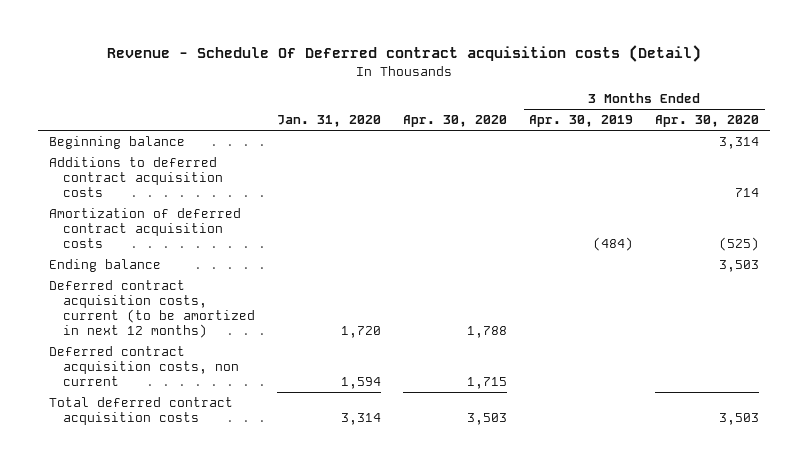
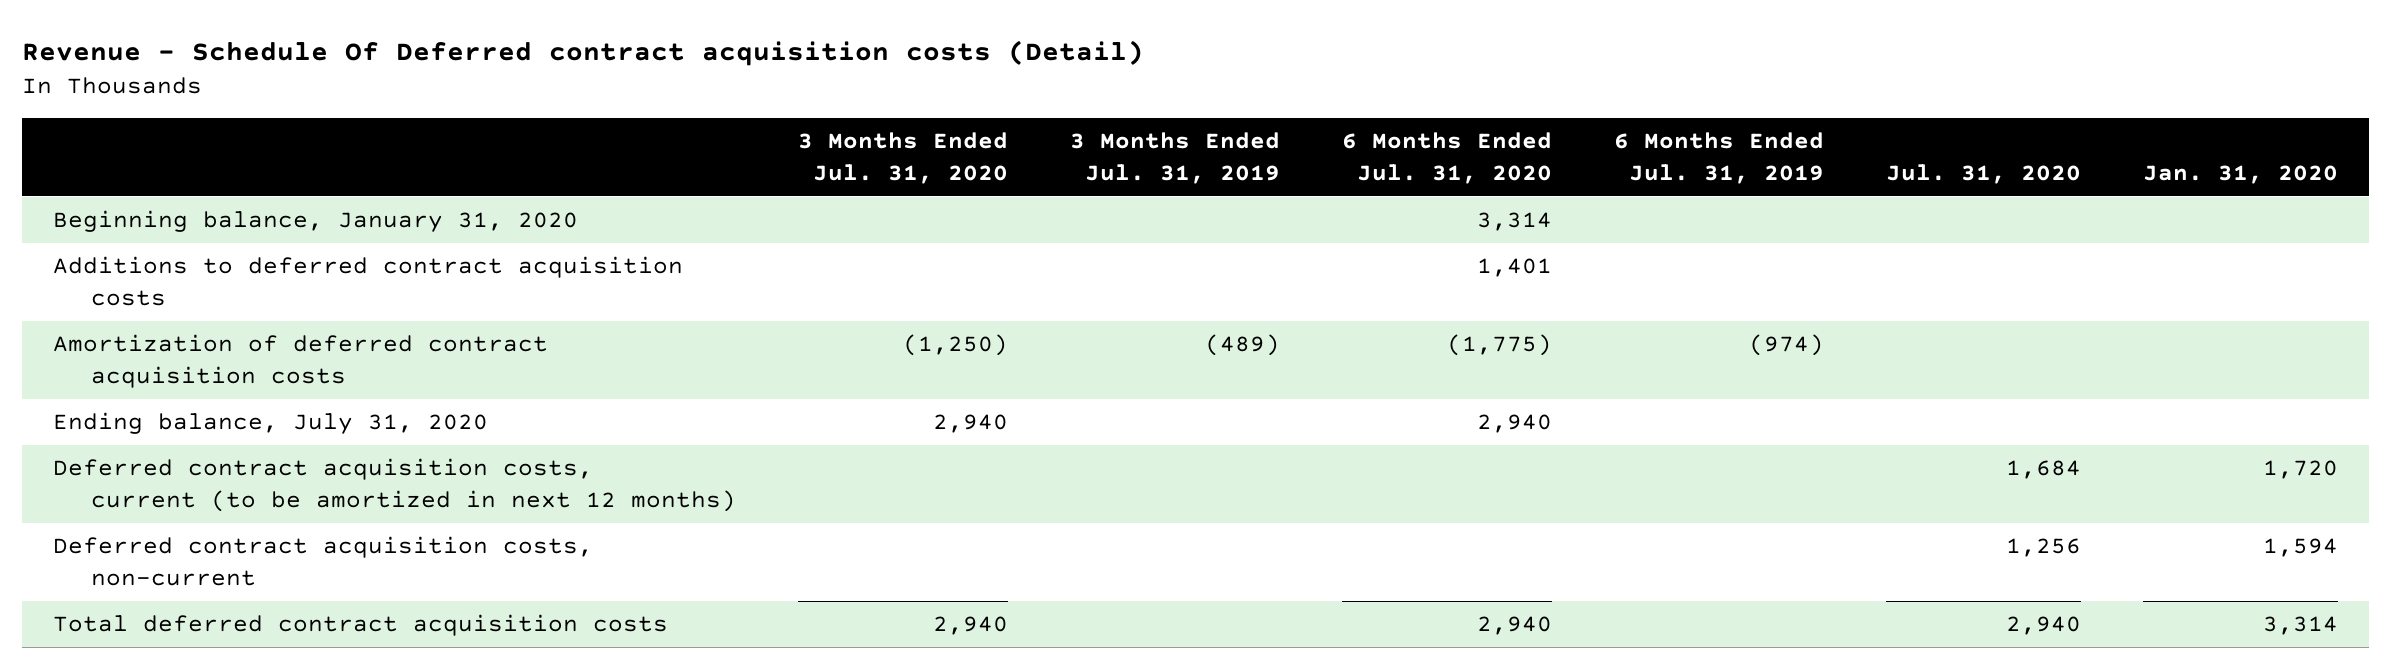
- | Jan. 31, 2020 | Apr. 30, 2020 | 3 Months Ended Apr. 30, 2019 | 3 Months Ended Apr. 30, 2020
+ | 3 Months Ended Jul. 31, 2020 | 3 Months Ended Jul. 31, 2019 | 6 Months Ended Jul. 31, 2020 | 6 Months Ended Jul. 31, 2019 | Jul. 31, 2020 | Jan. 31, 2020
- Beginning balance | | | | 3,314
+ Beginning balance, January 31, 2020 | | | 3,314 | | |
- Ending balance | | | | 3,503
+ Ending balance, July 31, 2020 | 2,940 | | 2,940 | | |
- Deferred contract acquisition costs, non current | 1,594 | 1,715 | |
+ Deferred contract acquisition costs, non-current | | | | | 1,256 | 1,594

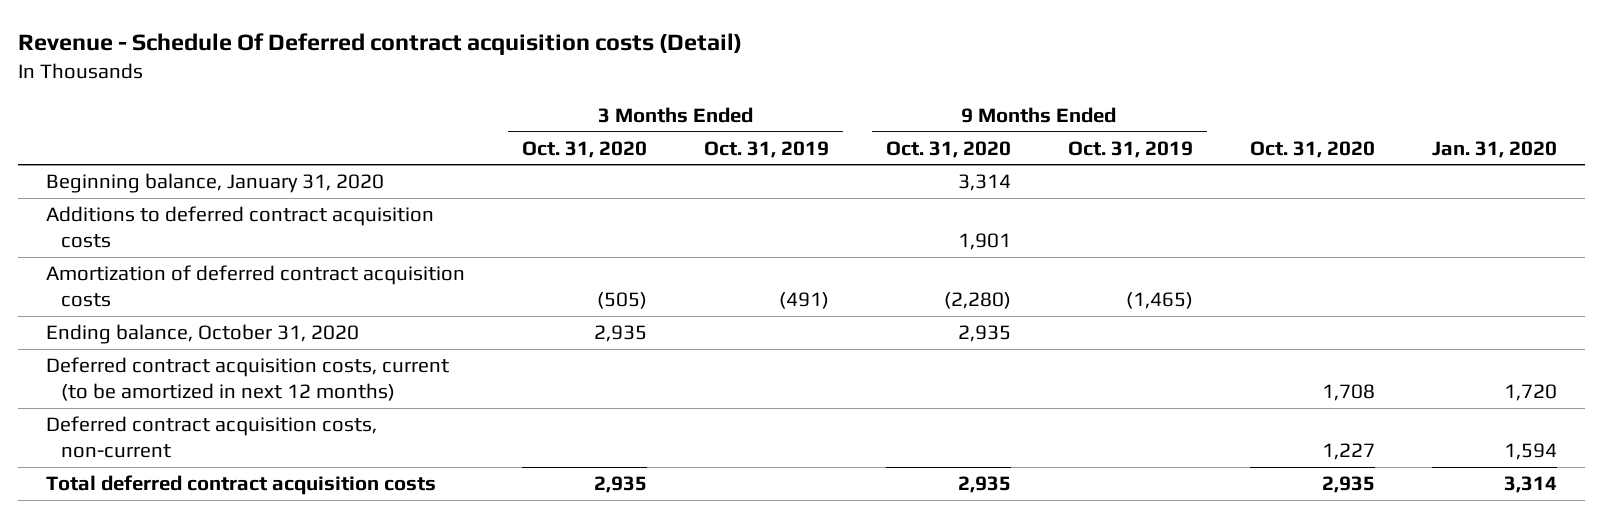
- | 3 Months Ended Jul. 31, 2020 | 3 Months Ended Jul. 31, 2019 | 6 Months Ended Jul. 31, 2020 | 6 Months Ended Jul. 31, 2019 | Jul. 31, 2020 | Jan. 31, 2020
+ | 3 Months Ended Oct. 31, 2020 | 3 Months Ended Oct. 31, 2019 | 9 Months Ended Oct. 31, 2020 | 9 Months Ended Oct. 31, 2019 | Oct. 31, 2020 | Jan. 31, 2020
- Ending balance, July 31, 2020 | 2,940 | | 2,940 | | |
+ Ending balance, October 31, 2020 | 2,935 | | 2,935 | | |

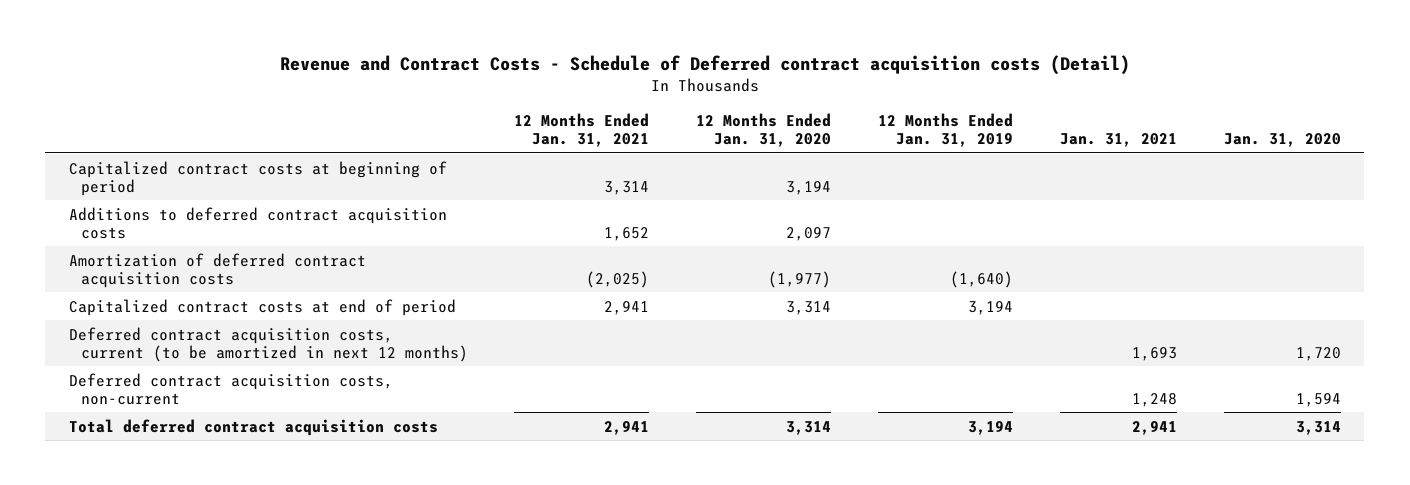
- Revenue - Schedule Of Deferred contract acquisition costs (Detail)
+ Revenue and Contract Costs - Schedule of Deferred contract acquisition costs (Detail)
- | 3 Months Ended Oct. 31, 2020 | 3 Months Ended Oct. 31, 2019 | 9 Months Ended Oct. 31, 2020 | 9 Months Ended Oct. 31, 2019 | Oct. 31, 2020 | Jan. 31, 2020
+ | 12 Months Ended Jan. 31, 2021 | 12 Months Ended Jan. 31, 2020 | 12 Months Ended Jan. 31, 2019 | Jan. 31, 2021 | Jan. 31, 2020
- Beginning balance, January 31, 2020 | | | 3,314 | | |
+ Capitalized contract costs at beginning of period | 3,314 | 3,194 | | |
- Ending balance, October 31, 2020 | 2,935 | | 2,935 | | |
+ Capitalized contract costs at end of period | 2,941 | 3,314 | 3,194 | |

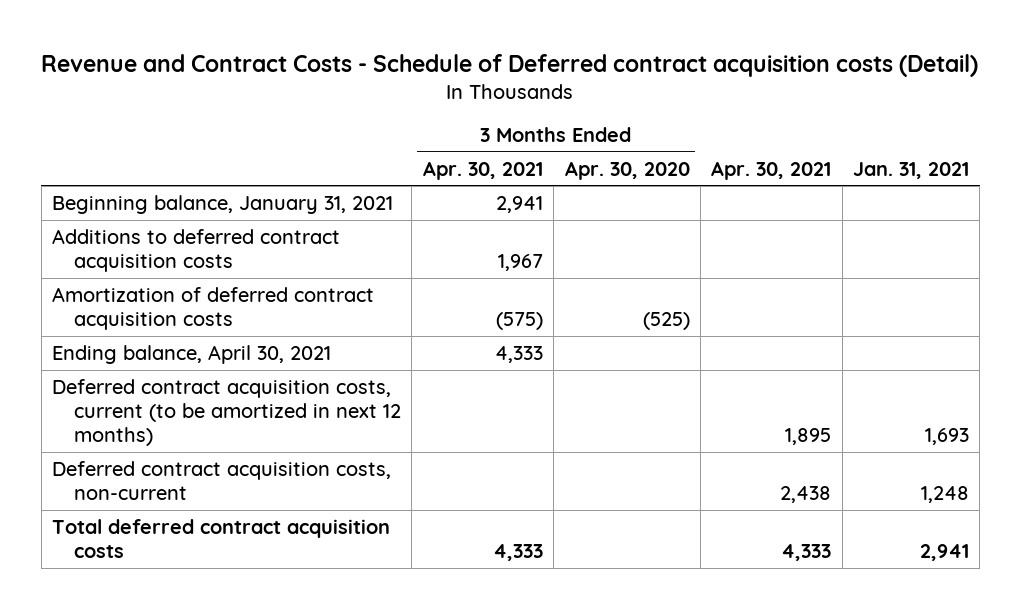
- | 12 Months Ended Jan. 31, 2021 | 12 Months Ended Jan. 31, 2020 | 12 Months Ended Jan. 31, 2019 | Jan. 31, 2021 | Jan. 31, 2020
+ | 3 Months Ended Apr. 30, 2021 | 3 Months Ended Apr. 30, 2020 | Apr. 30, 2021 | Jan. 31, 2021
- Capitalized contract costs at beginning of period | 3,314 | 3,194 | | |
+ Beginning balance, January 31, 2021 | 2,941 | | |
- Capitalized contract costs at end of period | 2,941 | 3,314 | 3,194 | |
+ Ending balance, April 30, 2021 | 4,333 | | |

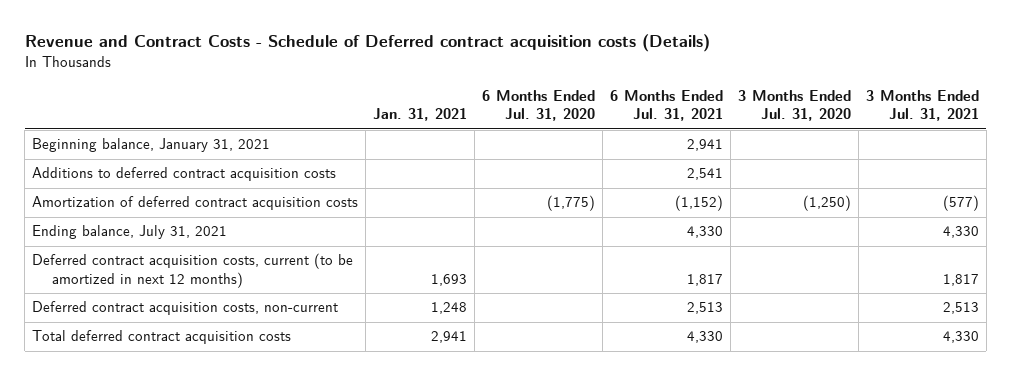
- Revenue and Contract Costs - Schedule of Deferred contract acquisition costs (Detail)
+ Revenue and Contract Costs - Schedule of Deferred contract acquisition costs (Details)
- | 3 Months Ended Apr. 30, 2021 | 3 Months Ended Apr. 30, 2020 | Apr. 30, 2021 | Jan. 31, 2021
+ | Jan. 31, 2021 | 6 Months Ended Jul. 31, 2020 | 6 Months Ended Jul. 31, 2021 | 3 Months Ended Jul. 31, 2020 | 3 Months Ended Jul. 31, 2021
- Ending balance, April 30, 2021 | 4,333 | | |
+ Ending balance, July 31, 2021 | | | 4,330 | | 4,330

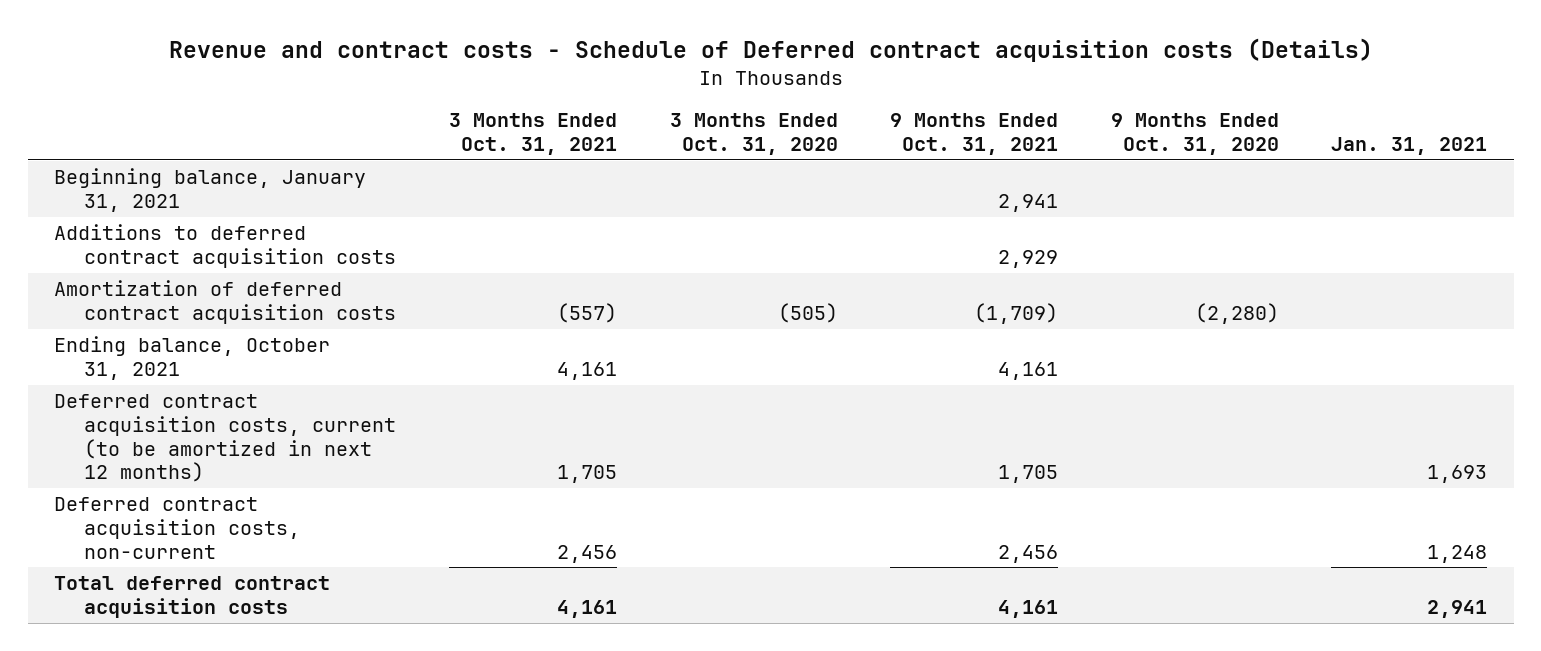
- Revenue and Contract Costs - Schedule of Deferred contract acquisition costs (Details)
+ Revenue and contract costs - Schedule of Deferred contract acquisition costs (Details)
- | Jan. 31, 2021 | 6 Months Ended Jul. 31, 2020 | 6 Months Ended Jul. 31, 2021 | 3 Months Ended Jul. 31, 2020 | 3 Months Ended Jul. 31, 2021
+ | 3 Months Ended Oct. 31, 2021 | 3 Months Ended Oct. 31, 2020 | 9 Months Ended Oct. 31, 2021 | 9 Months Ended Oct. 31, 2020 | Jan. 31, 2021
- Ending balance, July 31, 2021 | | | 4,330 | | 4,330
+ Ending balance, October 31, 2021 | 4,161 | | 4,161 | |

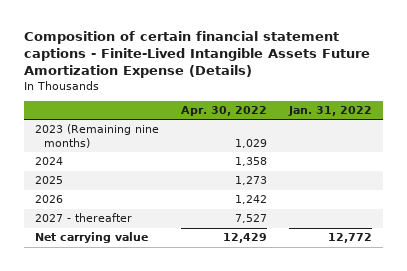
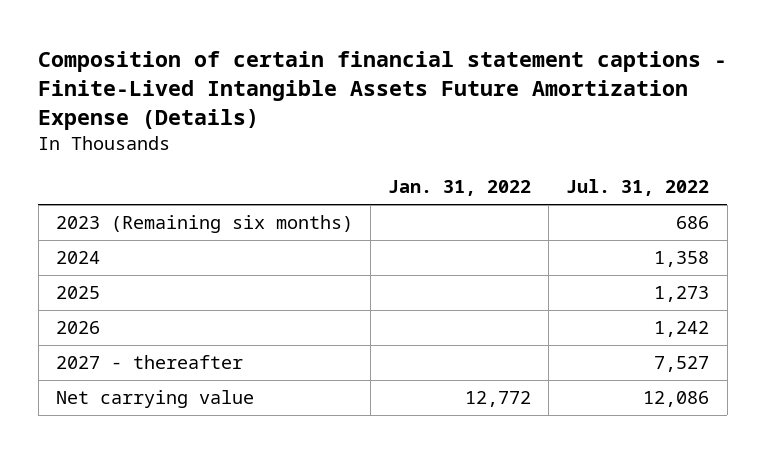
- | Apr. 30, 2022 | Jan. 31, 2022
+ | Jan. 31, 2022 | Jul. 31, 2022
- 2023 (Remaining nine months) | 1,029 |
+ 2023 (Remaining six months) | | 686

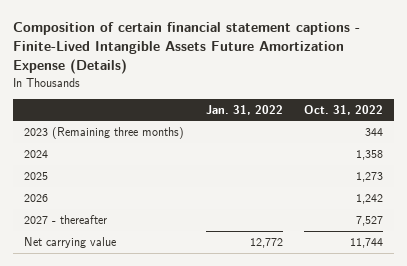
- | Jan. 31, 2022 | Jul. 31, 2022
+ | Jan. 31, 2022 | Oct. 31, 2022
- 2023 (Remaining six months) | | 686
+ 2023 (Remaining three months) | | 344

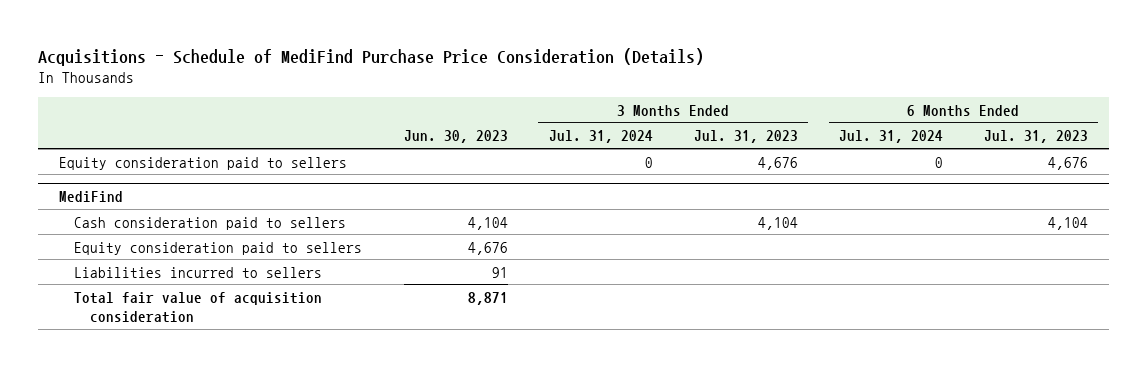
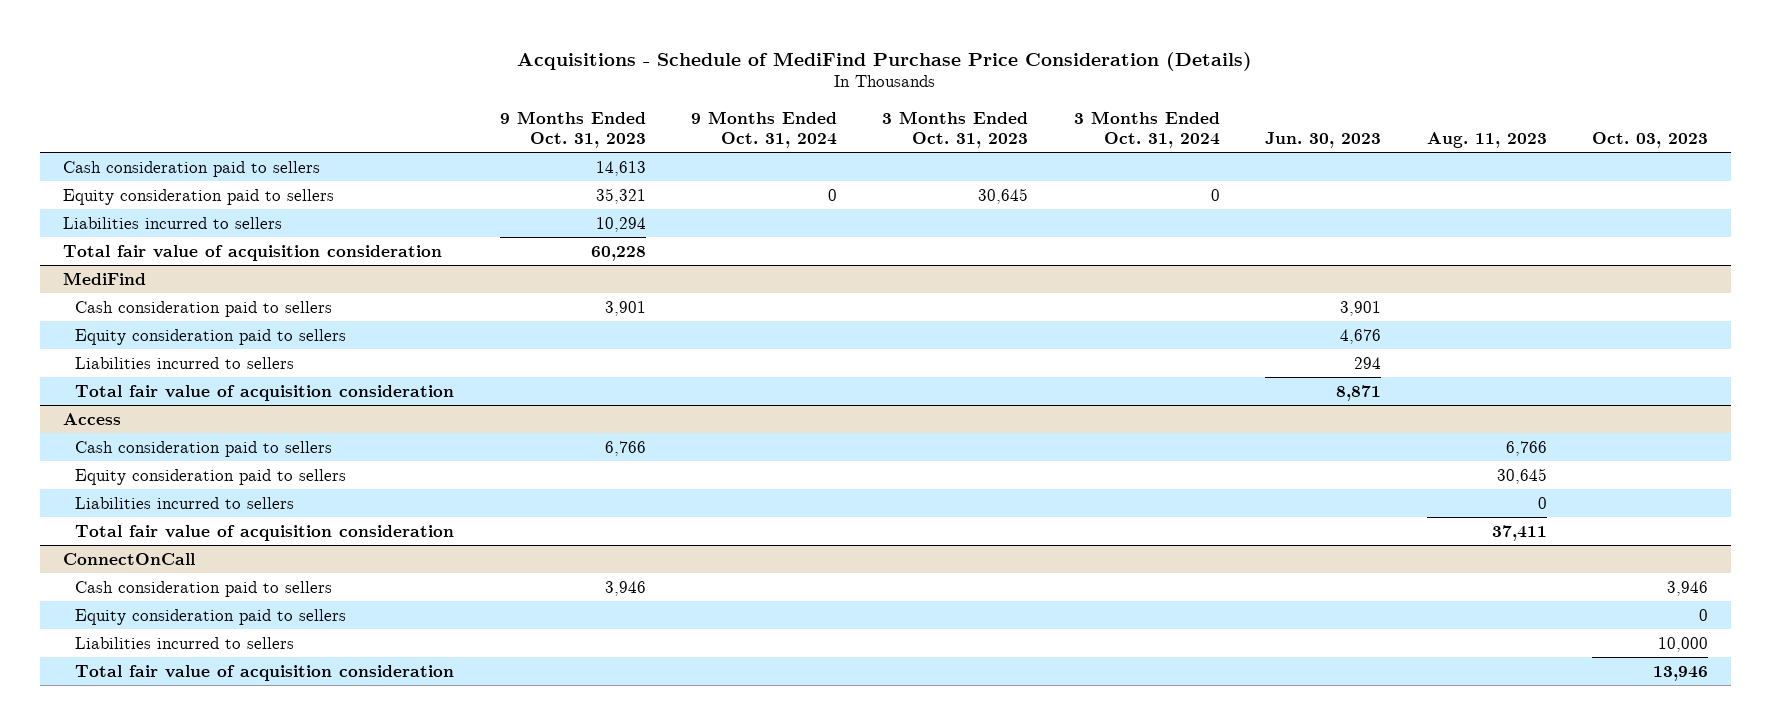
- | Jun. 30, 2023 | 3 Months Ended Jul. 31, 2024 | 3 Months Ended Jul. 31, 2023 | 6 Months Ended Jul. 31, 2024 | 6 Months Ended Jul. 31, 2023
+ | 9 Months Ended Oct. 31, 2023 | 9 Months Ended Oct. 31, 2024 | 3 Months Ended Oct. 31, 2023 | 3 Months Ended Oct. 31, 2024 | Jun. 30, 2023 | Aug. 11, 2023 | Oct. 03, 2023
+ Cash consideration paid to sellers | 14,613 | | | | | |
+ Liabilities incurred to sellers | 10,294 | | | | | |
+ Total fair value of acquisition consideration | 60,228 | | | | | |
@ MediFind
- Cash consideration paid to sellers | 4,104 | | 4,104 | | 4,104
+ Cash consideration paid to sellers | 3,901 | | | | 3,901 | |
- Liabilities incurred to sellers | 91 | | | |
+ Liabilities incurred to sellers | | | | | 294 | |
+ Access
+ Cash consideration paid to sellers | 6,766 | | | | | 6,766 |
+ Equity consideration paid to sellers | | | | | | 30,645 |
+ Liabilities incurred to sellers | | | | | | 0 |
+ Total fair value of acquisition consideration | | | | | | 37,411 |
+ ConnectOnCall
+ Cash consideration paid to sellers | 3,946 | | | | | | 3,946
+ Equity consideration paid to sellers | | | | | | | 0
+ Liabilities incurred to sellers | | | | | | | 10,000
+ Total fair value of acquisition consideration | | | | | | | 13,946

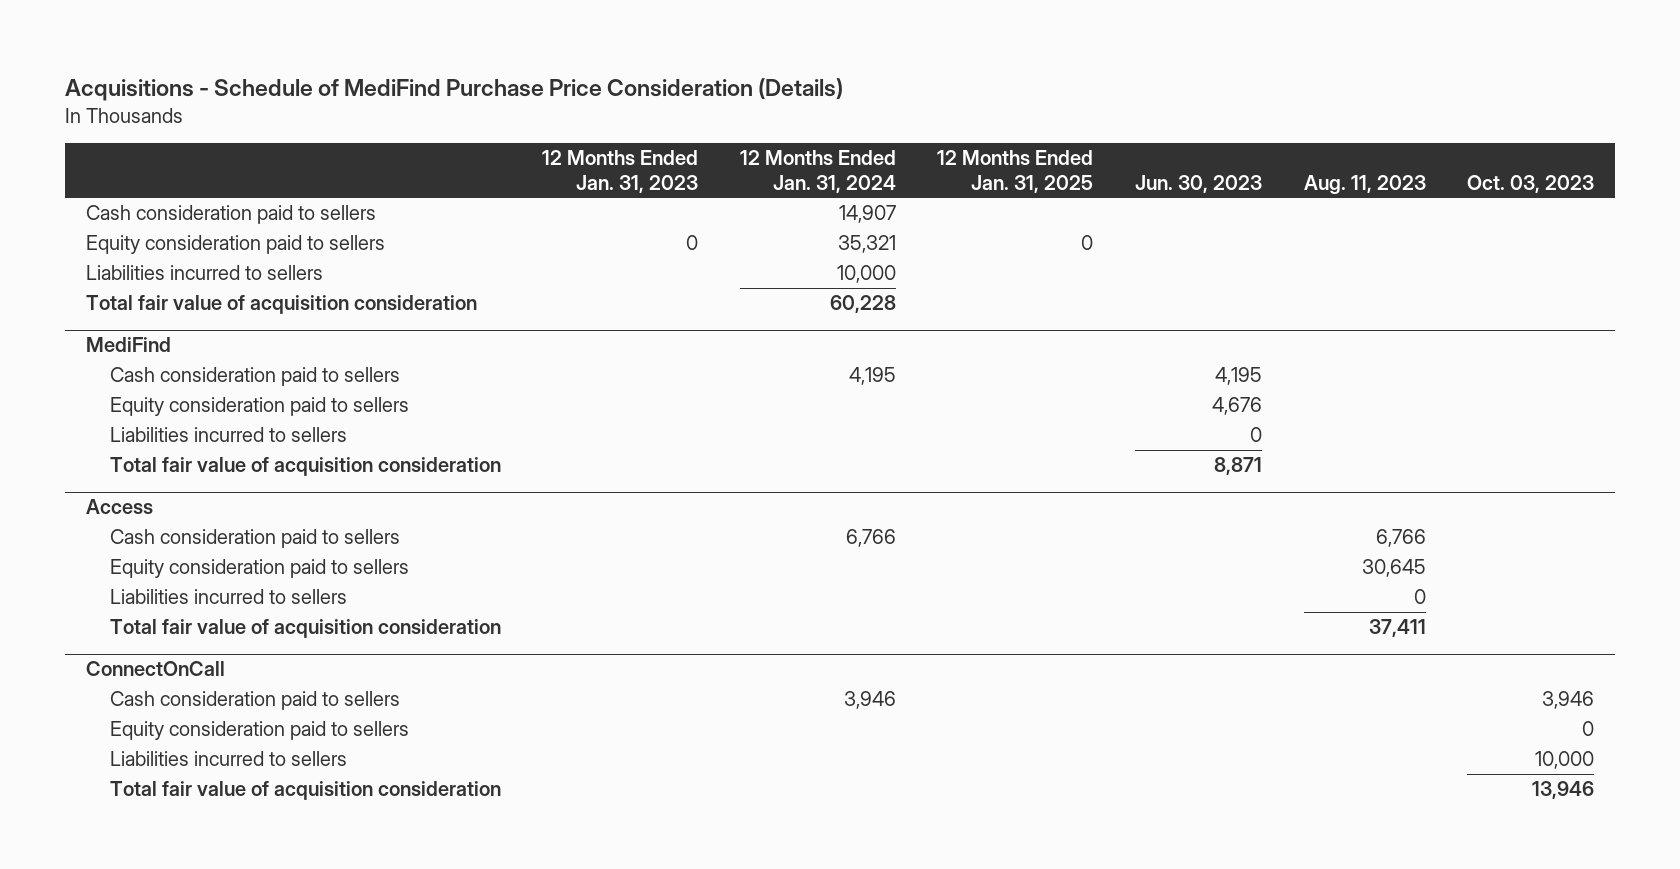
- | 9 Months Ended Oct. 31, 2023 | 9 Months Ended Oct. 31, 2024 | 3 Months Ended Oct. 31, 2023 | 3 Months Ended Oct. 31, 2024 | Jun. 30, 2023 | Aug. 11, 2023 | Oct. 03, 2023
+ | 12 Months Ended Jan. 31, 2023 | 12 Months Ended Jan. 31, 2024 | 12 Months Ended Jan. 31, 2025 | Jun. 30, 2023 | Aug. 11, 2023 | Oct. 03, 2023
@ MediFind
- Cash consideration paid to sellers | 3,901 | | | | 3,901 | |
+ Cash consideration paid to sellers | | 4,195 | | 4,195 | |
- Liabilities incurred to sellers | | | | | 294 | |
+ Liabilities incurred to sellers | | | | 0 | |

